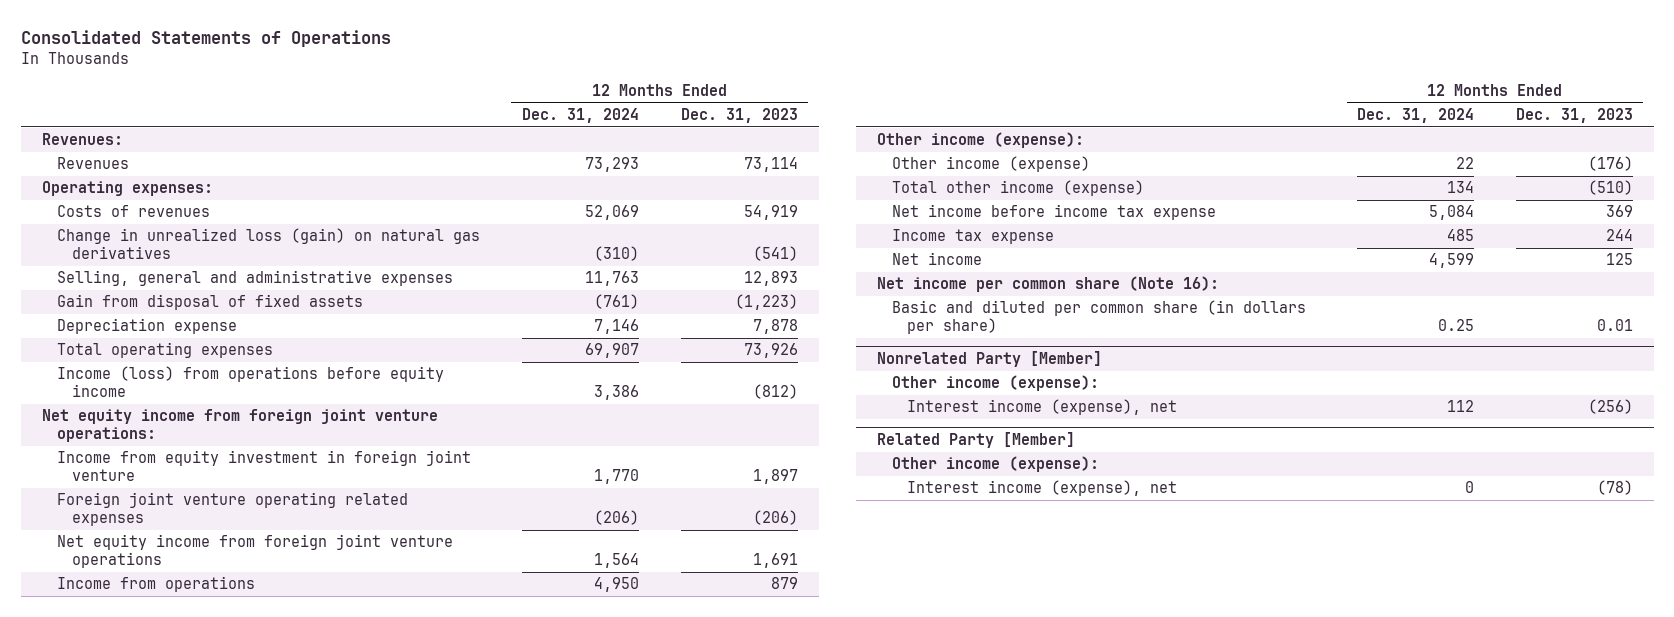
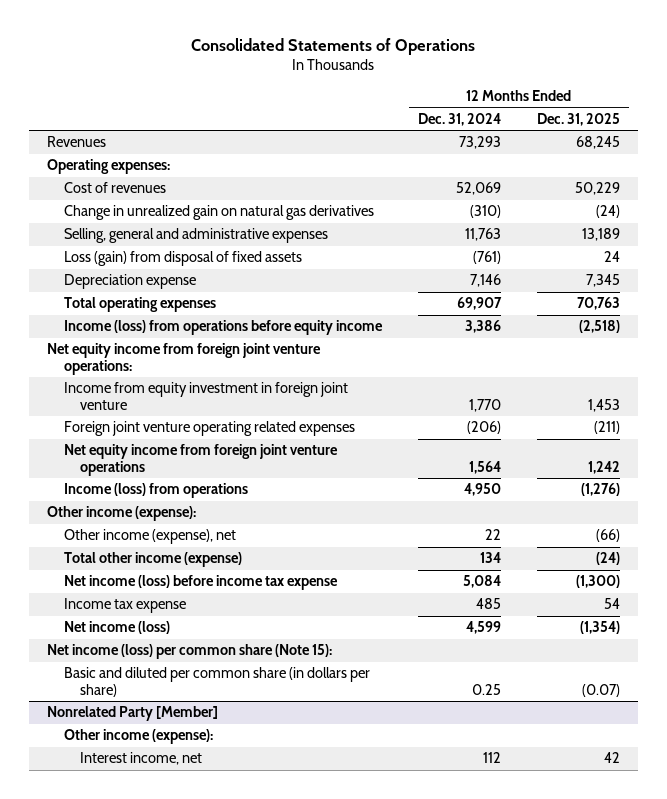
- | 12 Months Ended Dec. 31, 2024 | 12 Months Ended Dec. 31, 2023
+ | 12 Months Ended Dec. 31, 2024 | 12 Months Ended Dec. 31, 2025
- Revenues:
- Costs of revenues | 52,069 | 54,919
- Change in unrealized loss (gain) on natural gas derivatives | (310) | (541)
+ Cost of revenues | 52,069 | 50,229
+ Change in unrealized gain on natural gas derivatives | (310) | (24)
- Gain from disposal of fixed assets | (761) | (1,223)
+ Loss (gain) from disposal of fixed assets | (761) | 24
- Income from operations | 4,950 | 879
+ Income (loss) from operations | 4,950 | (1,276)
- Other income (expense) | 22 | (176)
+ Other income (expense), net | 22 | (66)
- Net income before income tax expense | 5,084 | 369
+ Net income (loss) before income tax expense | 5,084 | (1,300)
- Net income | 4,599 | 125
- Net income per common share (Note 16):
+ Net income (loss) | 4,599 | (1,354)
+ Net income (loss) per common share (Note 15):
@ Nonrelated Party [Member]
- Interest income (expense), net | 112 | (256)
- Related Party [Member]
- Other income (expense):
- Interest income (expense), net | 0 | (78)
@ Nonrelated Party [Member]
+ Interest income, net | 112 | 42

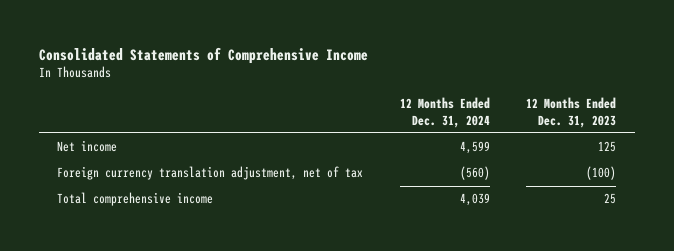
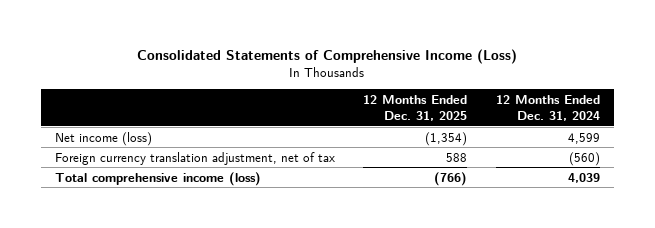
- Consolidated Statements of Comprehensive Income
+ Consolidated Statements of Comprehensive Income (Loss)
- | 12 Months Ended Dec. 31, 2024 | 12 Months Ended Dec. 31, 2023
+ | 12 Months Ended Dec. 31, 2025 | 12 Months Ended Dec. 31, 2024
- Net income | 4,599 | 125
+ Net income (loss) | (1,354) | 4,599
- Total comprehensive income | 4,039 | 25
+ Total comprehensive income (loss) | (766) | 4,039

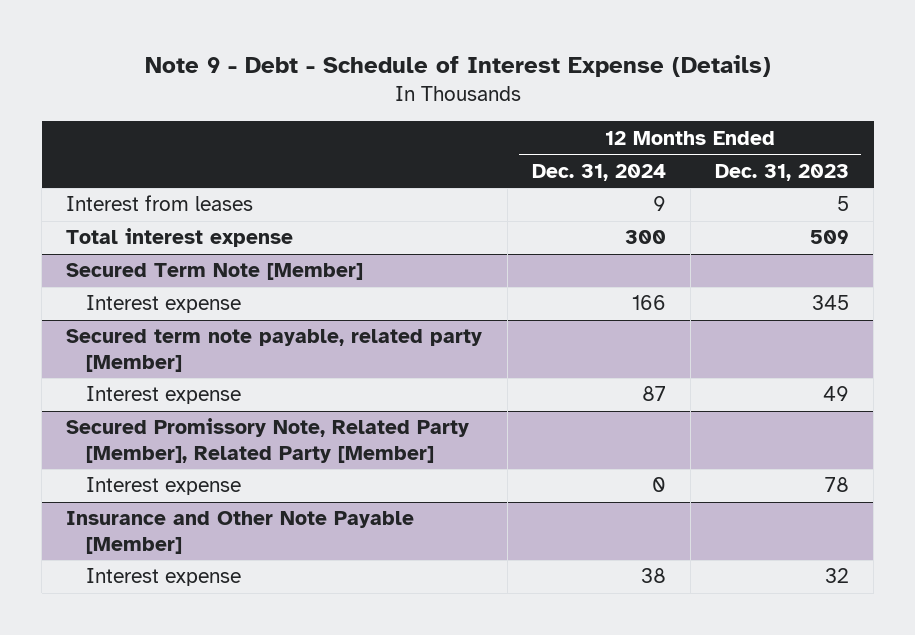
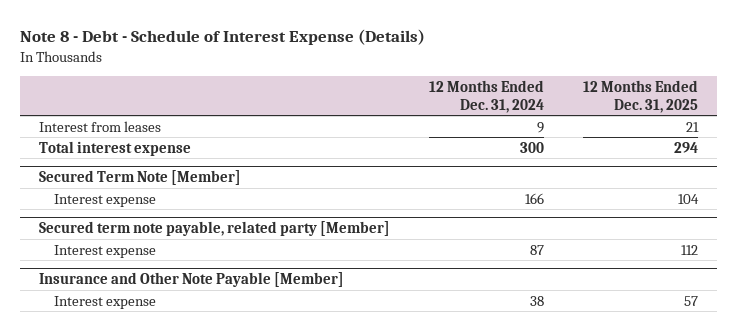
- Note 9 - Debt - Schedule of Interest Expense (Details)
+ Note 8 - Debt - Schedule of Interest Expense (Details)
- | 12 Months Ended Dec. 31, 2024 | 12 Months Ended Dec. 31, 2023
+ | 12 Months Ended Dec. 31, 2024 | 12 Months Ended Dec. 31, 2025
- Secured Promissory Note, Related Party [Member], Related Party [Member]
- Interest expense | 0 | 78

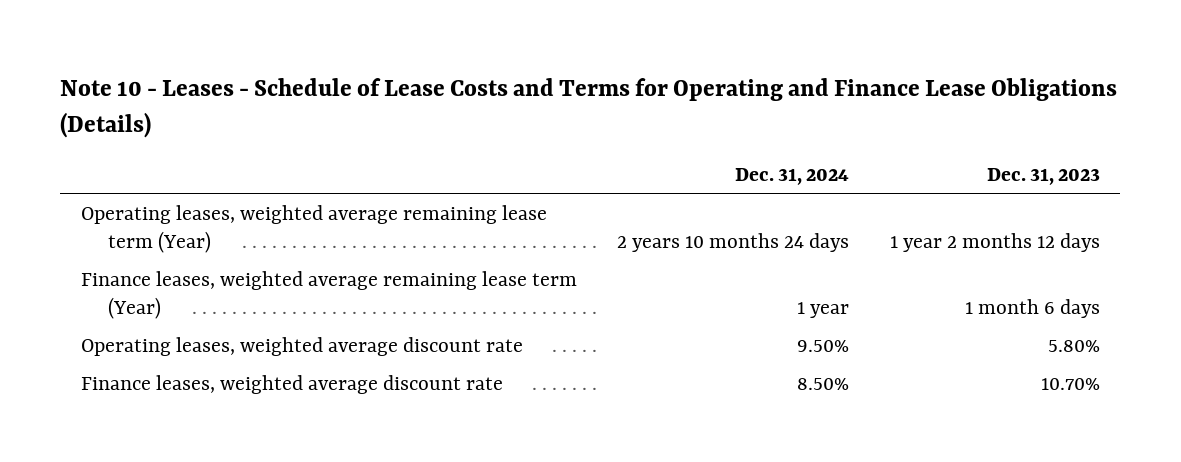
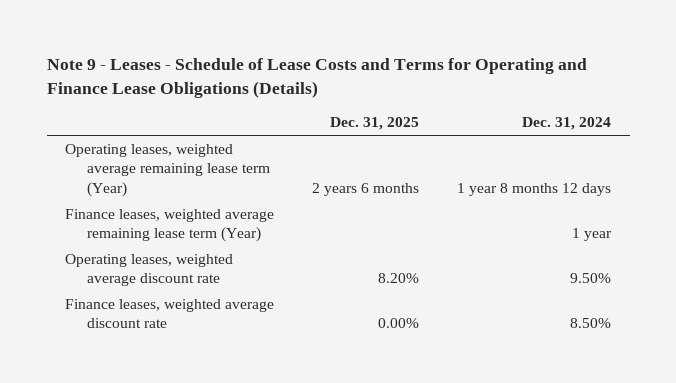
- Note 10 - Leases - Schedule of Lease Costs and Terms for Operating and Finance Lease Obligations (Details)
+ Note 9 - Leases - Schedule of Lease Costs and Terms for Operating and Finance Lease Obligations (Details)
- | Dec. 31, 2024 | Dec. 31, 2023
+ | Dec. 31, 2025 | Dec. 31, 2024
- Operating leases, weighted average remaining lease term (Year) | 2 years 10 months 24 days | 1 year 2 months 12 days
+ Operating leases, weighted average remaining lease term (Year) | 2 years 6 months | 1 year 8 months 12 days

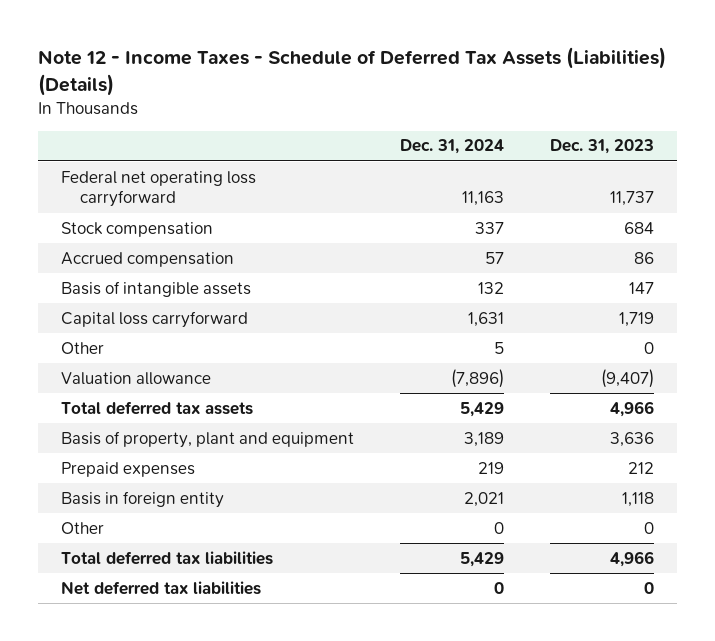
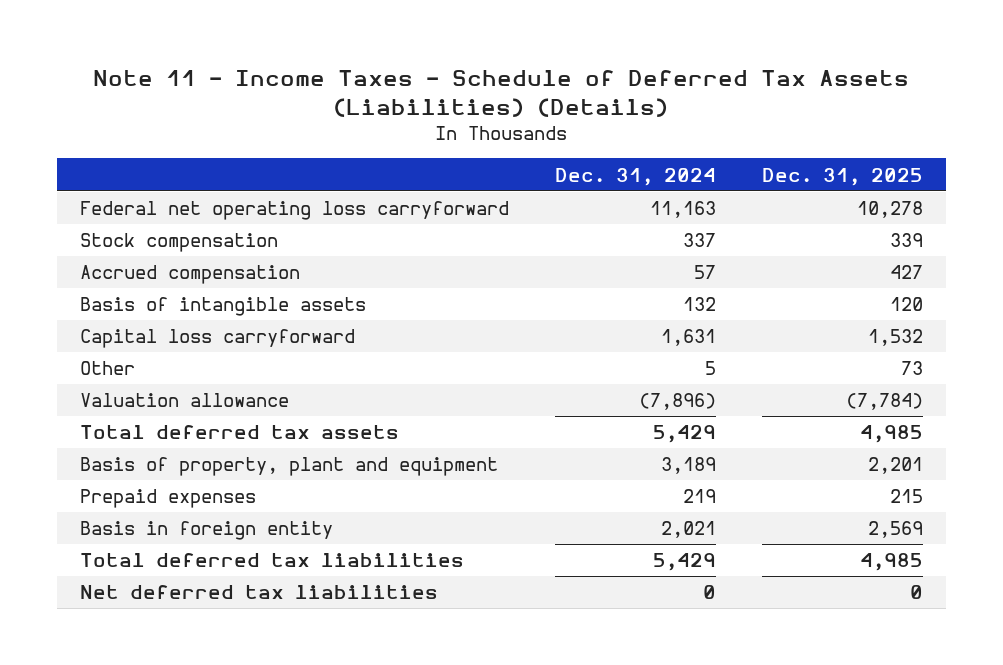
- Note 12 - Income Taxes - Schedule of Deferred Tax Assets (Liabilities) (Details)
+ Note 11 - Income Taxes - Schedule of Deferred Tax Assets (Liabilities) (Details)
- | Dec. 31, 2024 | Dec. 31, 2023
+ | Dec. 31, 2024 | Dec. 31, 2025
- Other | 0 | 0

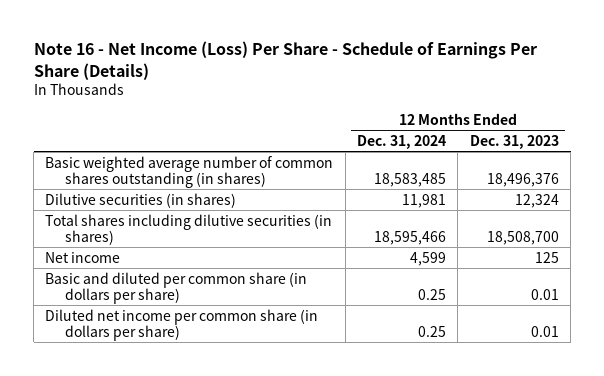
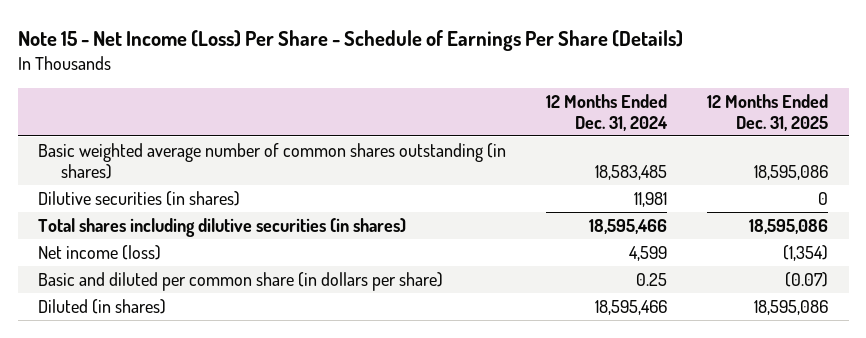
- Note 16 - Net Income (Loss) Per Share - Schedule of Earnings Per Share (Details)
+ Note 15 - Net Income (Loss) Per Share - Schedule of Earnings Per Share (Details)
- | 12 Months Ended Dec. 31, 2024 | 12 Months Ended Dec. 31, 2023
+ | 12 Months Ended Dec. 31, 2024 | 12 Months Ended Dec. 31, 2025
- Net income | 4,599 | 125
+ Net income (loss) | 4,599 | (1,354)
- Diluted net income per common share (in dollars per share) | 0.25 | 0.01
+ Diluted (in shares) | 18,595,466 | 18,595,086

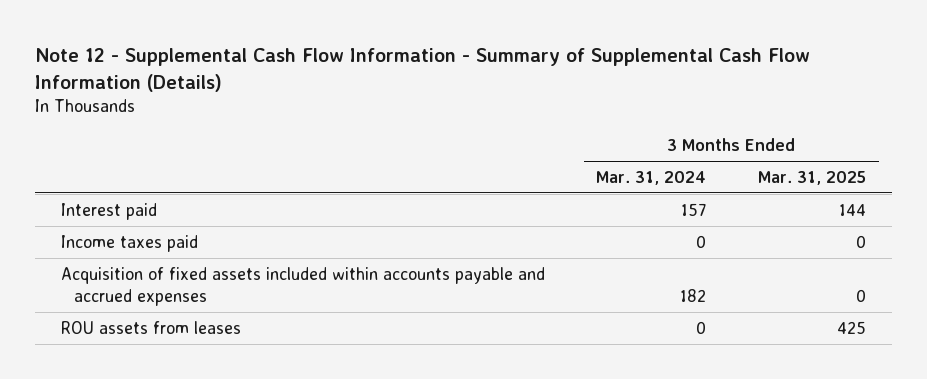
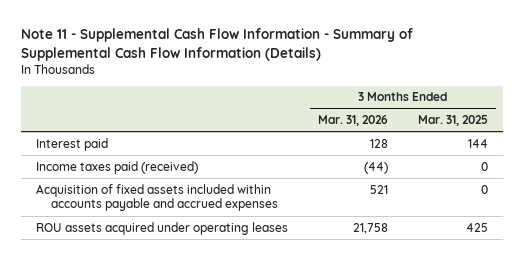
- Note 12 - Supplemental Cash Flow Information - Summary of Supplemental Cash Flow Information (Details)
+ Note 11 - Supplemental Cash Flow Information - Summary of Supplemental Cash Flow Information (Details)
- | 3 Months Ended Mar. 31, 2024 | 3 Months Ended Mar. 31, 2025
+ | 3 Months Ended Mar. 31, 2026 | 3 Months Ended Mar. 31, 2025
- Income taxes paid | 0 | 0
+ Income taxes paid (received) | (44) | 0
- ROU assets from leases | 0 | 425
+ ROU assets acquired under operating leases | 21,758 | 425

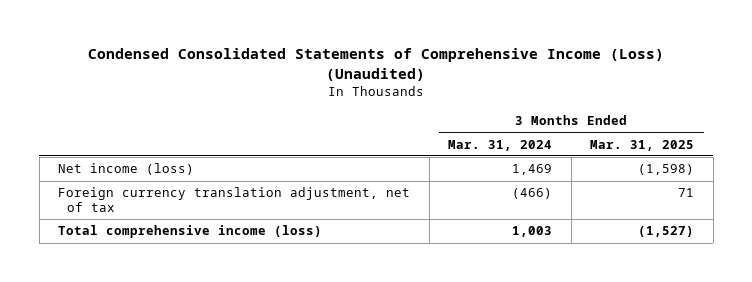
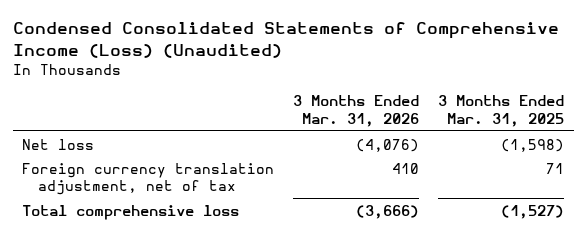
- | 3 Months Ended Mar. 31, 2024 | 3 Months Ended Mar. 31, 2025
+ | 3 Months Ended Mar. 31, 2026 | 3 Months Ended Mar. 31, 2025
- Net income (loss) | 1,469 | (1,598)
+ Net loss | (4,076) | (1,598)
- Total comprehensive income (loss) | 1,003 | (1,527)
+ Total comprehensive loss | (3,666) | (1,527)

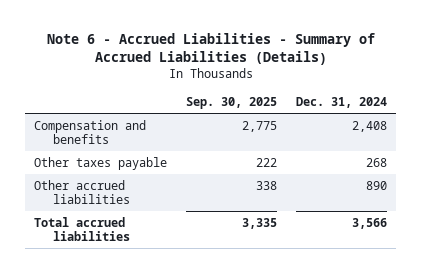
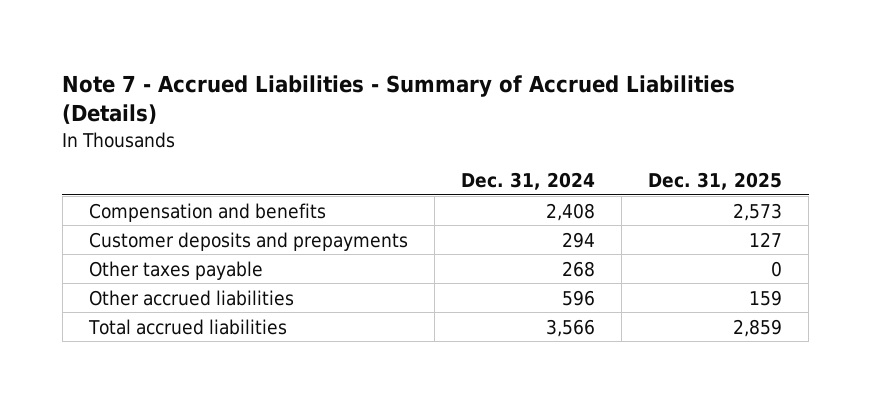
- Note 6 - Accrued Liabilities - Summary of Accrued Liabilities (Details)
+ Note 7 - Accrued Liabilities - Summary of Accrued Liabilities (Details)
- | Sep. 30, 2025 | Dec. 31, 2024
+ | Dec. 31, 2024 | Dec. 31, 2025
+ Customer deposits and prepayments | 294 | 127
- Other accrued liabilities | 338 | 890
+ Other accrued liabilities | 596 | 159

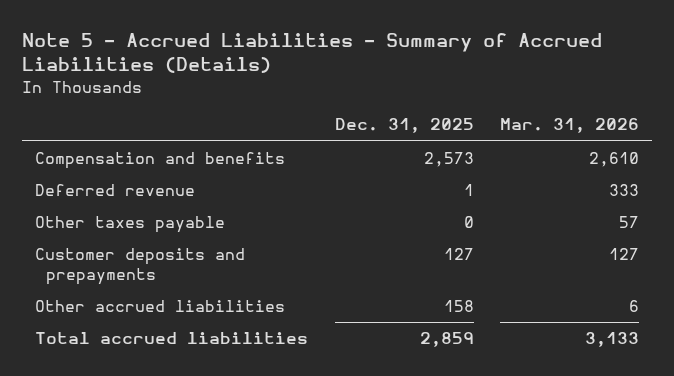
- Note 7 - Accrued Liabilities - Summary of Accrued Liabilities (Details)
+ Note 5 - Accrued Liabilities - Summary of Accrued Liabilities (Details)
- | Dec. 31, 2024 | Dec. 31, 2025
+ | Dec. 31, 2025 | Mar. 31, 2026
+ Deferred revenue | 1 | 333
- Other accrued liabilities | 596 | 159
moved down: Customer deposits and prepayments | 127 | 127
+ Other accrued liabilities | 158 | 6

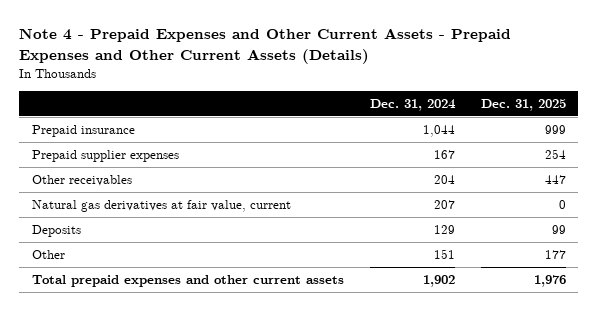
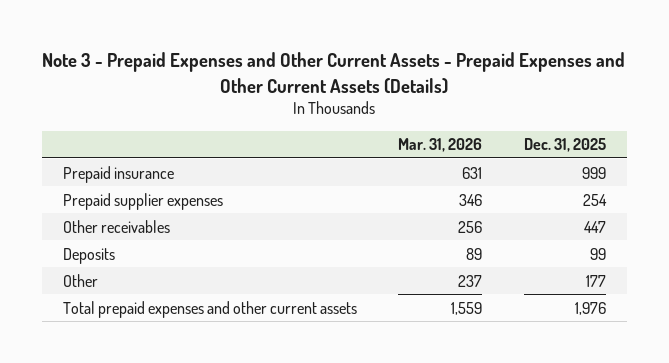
- Note 4 - Prepaid Expenses and Other Current Assets - Prepaid Expenses and Other Current Assets (Details)
+ Note 3 - Prepaid Expenses and Other Current Assets - Prepaid Expenses and Other Current Assets (Details)
- | Dec. 31, 2024 | Dec. 31, 2025
+ | Mar. 31, 2026 | Dec. 31, 2025
- Natural gas derivatives at fair value, current | 207 | 0

